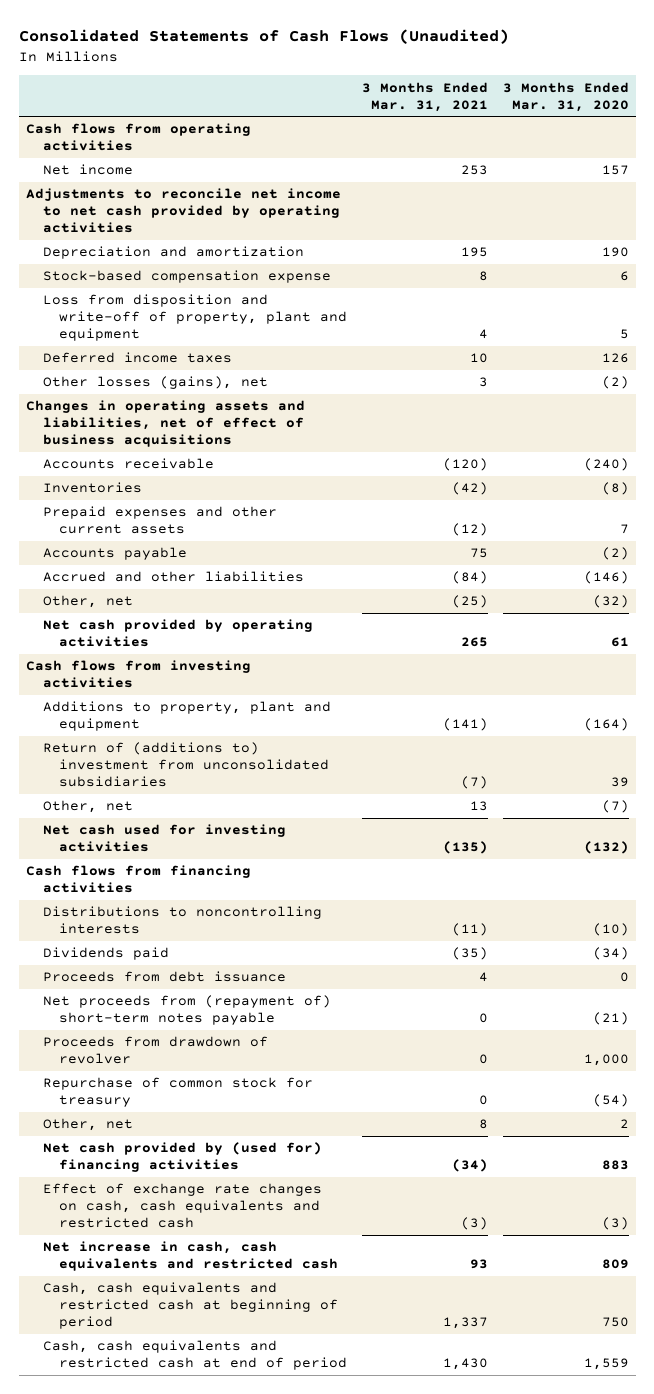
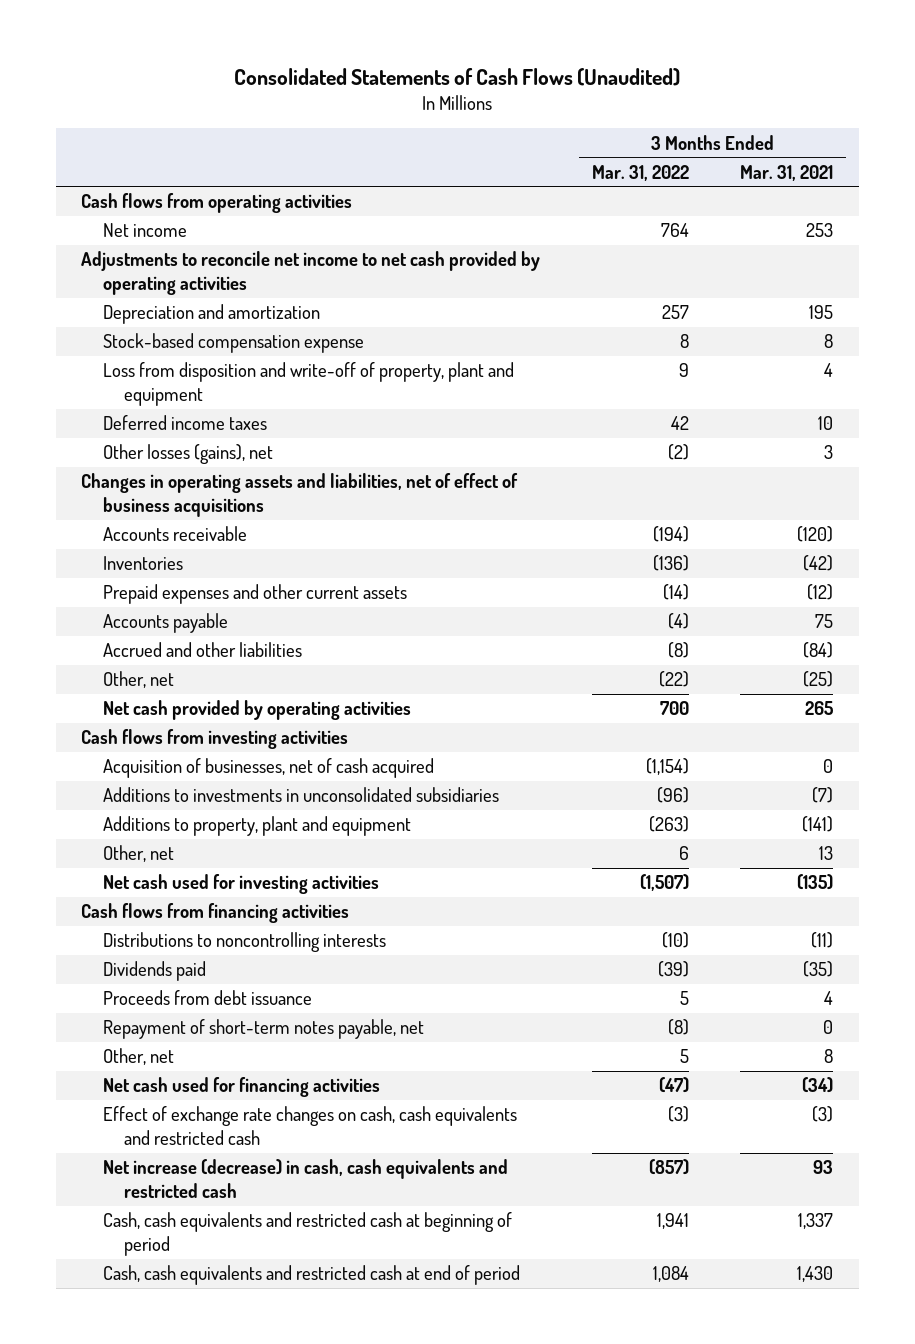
- | 3 Months Ended Mar. 31, 2021 | 3 Months Ended Mar. 31, 2020
+ | 3 Months Ended Mar. 31, 2022 | 3 Months Ended Mar. 31, 2021
+ Acquisition of businesses, net of cash acquired | (1,154) | 0
+ Additions to investments in unconsolidated subsidiaries | (96) | (7)
- Return of (additions to) investment from unconsolidated subsidiaries | (7) | 39
- Net proceeds from (repayment of) short-term notes payable | 0 | (21)
- Proceeds from drawdown of revolver | 0 | 1,000
- Repurchase of common stock for treasury | 0 | (54)
+ Repayment of short-term notes payable, net | (8) | 0
- Net cash provided by (used for) financing activities | (34) | 883
+ Net cash used for financing activities | (47) | (34)
- Net increase in cash, cash equivalents and restricted cash | 93 | 809
+ Net increase (decrease) in cash, cash equivalents and restricted cash | (857) | 93

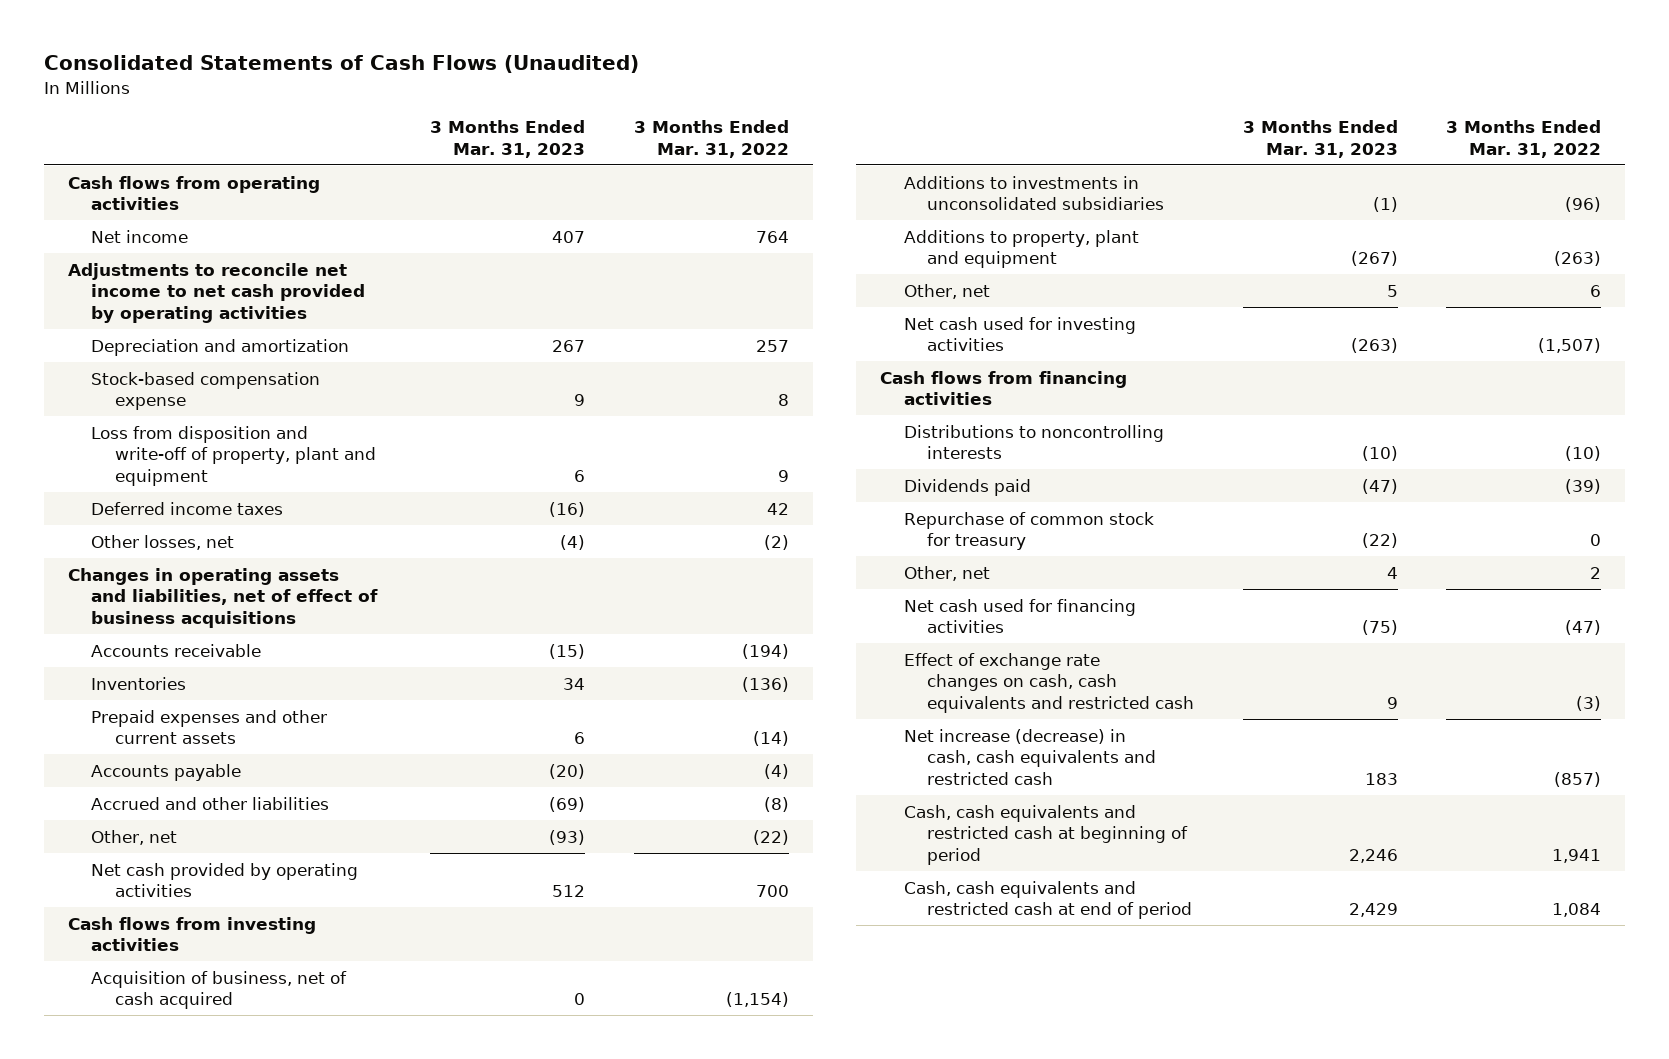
- | 3 Months Ended Mar. 31, 2022 | 3 Months Ended Mar. 31, 2021
+ | 3 Months Ended Mar. 31, 2023 | 3 Months Ended Mar. 31, 2022
- Other losses (gains), net | (2) | 3
+ Other losses, net | (4) | (2)
- Acquisition of businesses, net of cash acquired | (1,154) | 0
+ Acquisition of business, net of cash acquired | 0 | (1,154)
- Proceeds from debt issuance | 5 | 4
- Repayment of short-term notes payable, net | (8) | 0
- Other, net | 5 | 8
+ Repurchase of common stock for treasury | (22) | 0
+ Other, net | 4 | 2

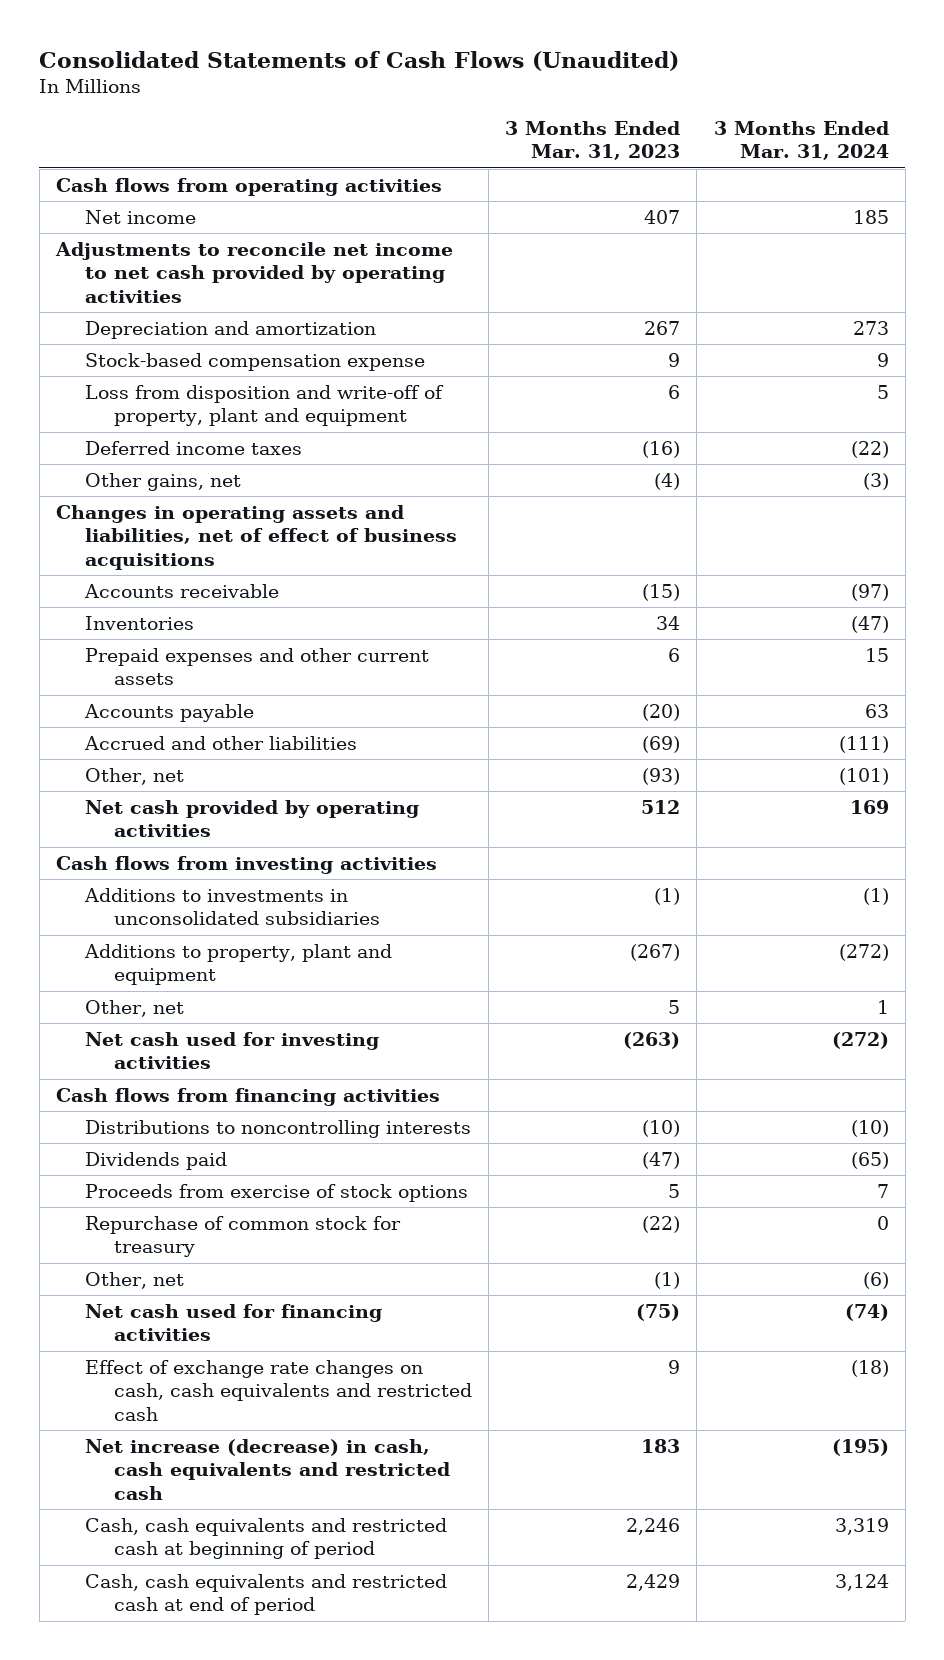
- | 3 Months Ended Mar. 31, 2023 | 3 Months Ended Mar. 31, 2022
+ | 3 Months Ended Mar. 31, 2023 | 3 Months Ended Mar. 31, 2024
- Other losses, net | (4) | (2)
+ Other gains, net | (4) | (3)
- Acquisition of business, net of cash acquired | 0 | (1,154)
+ Proceeds from exercise of stock options | 5 | 7
- Other, net | 4 | 2
+ Other, net | (1) | (6)

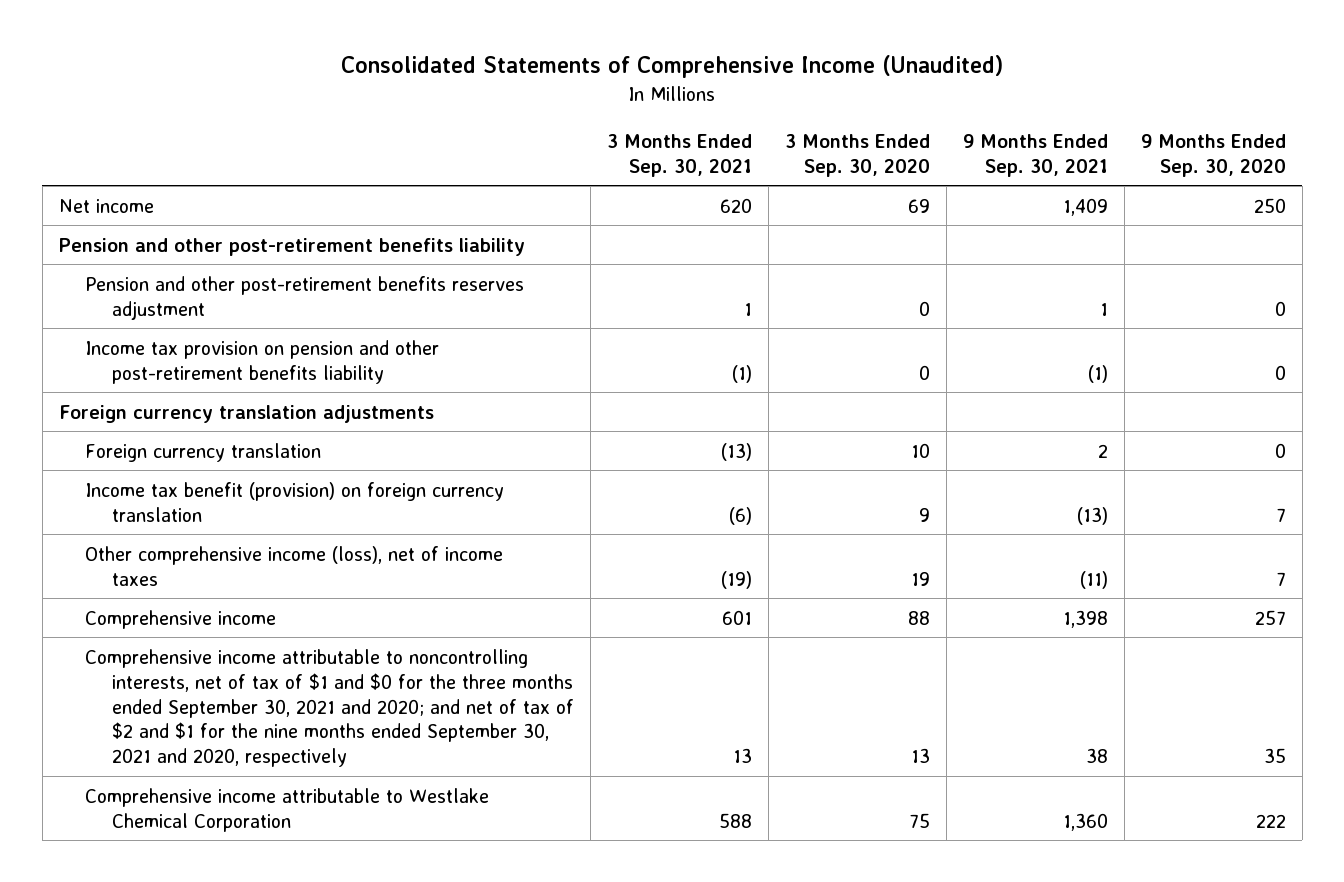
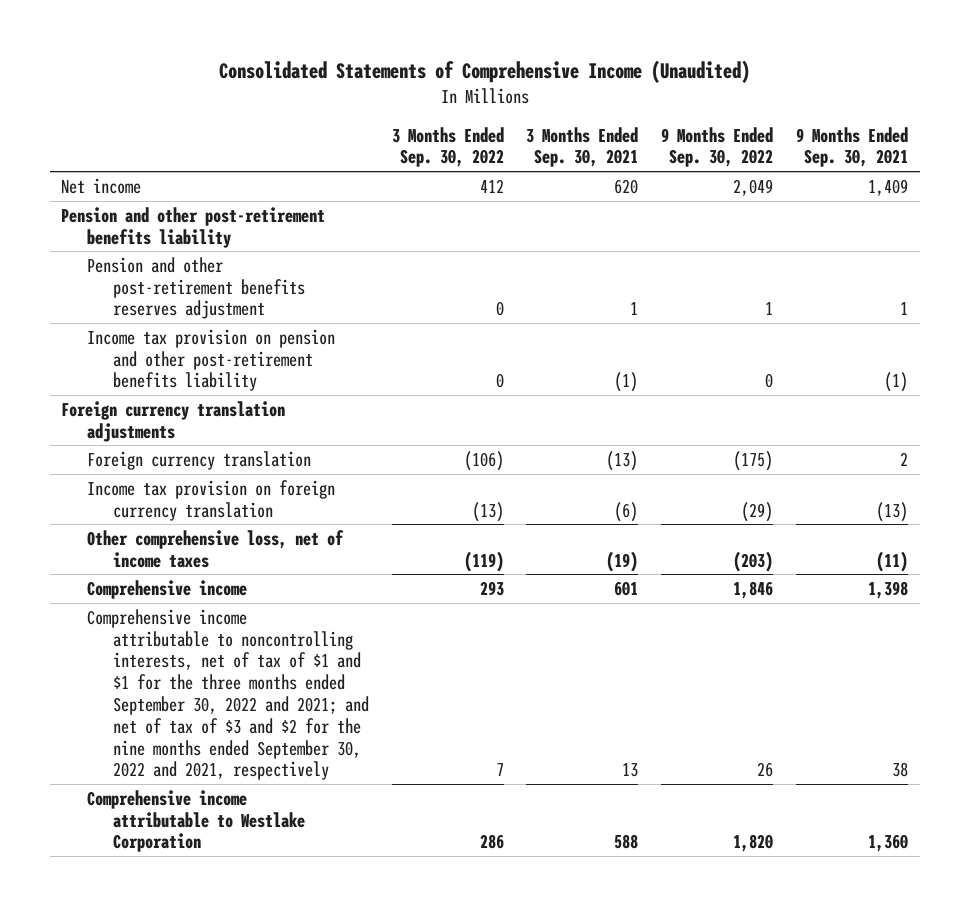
- | 3 Months Ended Sep. 30, 2021 | 3 Months Ended Sep. 30, 2020 | 9 Months Ended Sep. 30, 2021 | 9 Months Ended Sep. 30, 2020
+ | 3 Months Ended Sep. 30, 2022 | 3 Months Ended Sep. 30, 2021 | 9 Months Ended Sep. 30, 2022 | 9 Months Ended Sep. 30, 2021
- Income tax benefit (provision) on foreign currency translation | (6) | 9 | (13) | 7
- Other comprehensive income (loss), net of income taxes | (19) | 19 | (11) | 7
+ Income tax provision on foreign currency translation | (13) | (6) | (29) | (13)
+ Other comprehensive loss, net of income taxes | (119) | (19) | (203) | (11)
- Comprehensive income attributable to noncontrolling interests, net of tax of $1 and $0 for the three months ended September 30, 2021 and 2020; and net of tax of $2 and $1 for the nine months ended September 30, 2021 and 2020, respectively | 13 | 13 | 38 | 35
- Comprehensive income attributable to Westlake Chemical Corporation | 588 | 75 | 1,360 | 222
+ Comprehensive income attributable to noncontrolling interests, net of tax of $1 and $1 for the three months ended September 30, 2022 and 2021; and net of tax of $3 and $2 for the nine months ended September 30, 2022 and 2021, respectively | 7 | 13 | 26 | 38
+ Comprehensive income attributable to Westlake Corporation | 286 | 588 | 1,820 | 1,360

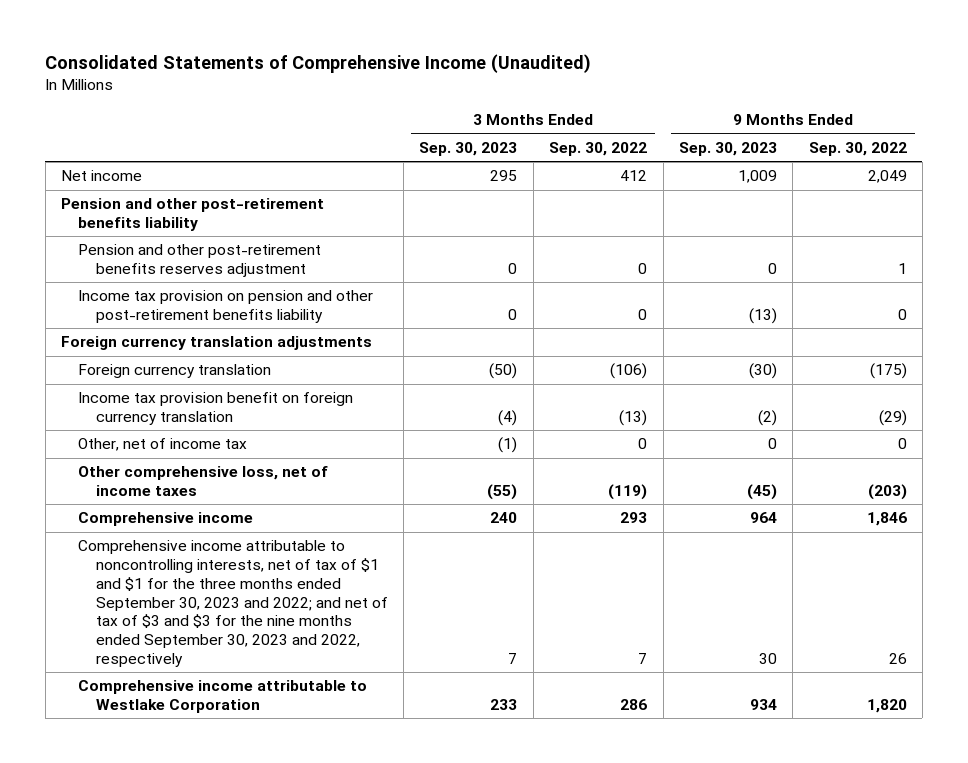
- | 3 Months Ended Sep. 30, 2022 | 3 Months Ended Sep. 30, 2021 | 9 Months Ended Sep. 30, 2022 | 9 Months Ended Sep. 30, 2021
+ | 3 Months Ended Sep. 30, 2023 | 3 Months Ended Sep. 30, 2022 | 9 Months Ended Sep. 30, 2023 | 9 Months Ended Sep. 30, 2022
- Income tax provision on foreign currency translation | (13) | (6) | (29) | (13)
+ Income tax provision benefit on foreign currency translation | (4) | (13) | (2) | (29)
+ Other, net of income tax | (1) | 0 | 0 | 0
- Comprehensive income attributable to noncontrolling interests, net of tax of $1 and $1 for the three months ended September 30, 2022 and 2021; and net of tax of $3 and $2 for the nine months ended September 30, 2022 and 2021, respectively | 7 | 13 | 26 | 38
+ Comprehensive income attributable to noncontrolling interests, net of tax of $1 and $1 for the three months ended September 30, 2023 and 2022; and net of tax of $3 and $3 for the nine months ended September 30, 2023 and 2022, respectively | 7 | 7 | 30 | 26

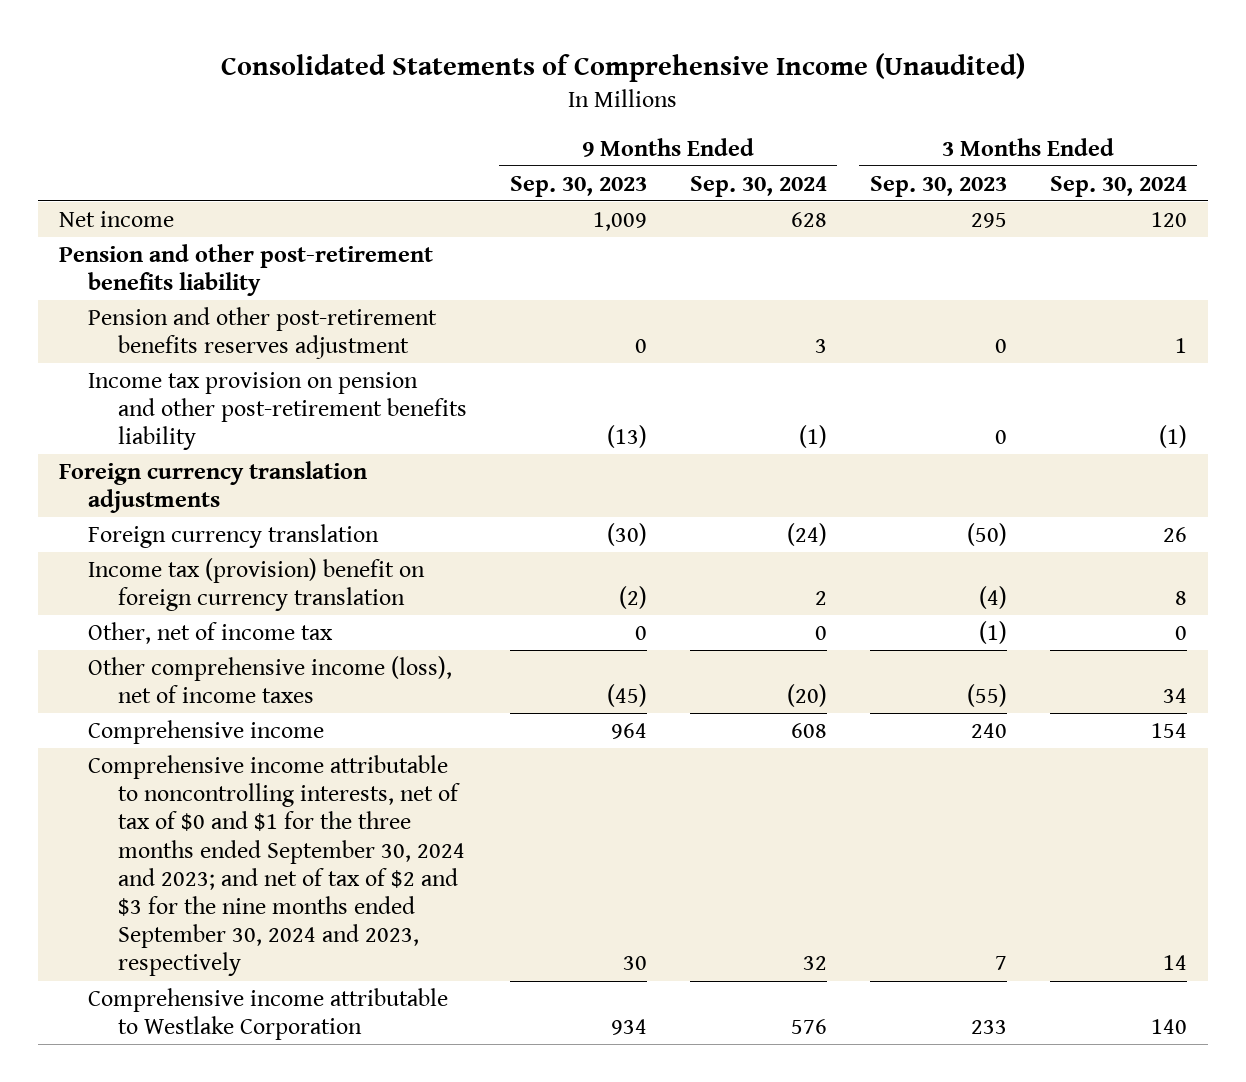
- | 3 Months Ended Sep. 30, 2023 | 3 Months Ended Sep. 30, 2022 | 9 Months Ended Sep. 30, 2023 | 9 Months Ended Sep. 30, 2022
+ | 9 Months Ended Sep. 30, 2023 | 9 Months Ended Sep. 30, 2024 | 3 Months Ended Sep. 30, 2023 | 3 Months Ended Sep. 30, 2024
- Income tax provision benefit on foreign currency translation | (4) | (13) | (2) | (29)
+ Income tax (provision) benefit on foreign currency translation | (2) | 2 | (4) | 8
- Other comprehensive loss, net of income taxes | (55) | (119) | (45) | (203)
+ Other comprehensive income (loss), net of income taxes | (45) | (20) | (55) | 34
- Comprehensive income attributable to noncontrolling interests, net of tax of $1 and $1 for the three months ended September 30, 2023 and 2022; and net of tax of $3 and $3 for the nine months ended September 30, 2023 and 2022, respectively | 7 | 7 | 30 | 26
+ Comprehensive income attributable to noncontrolling interests, net of tax of $0 and $1 for the three months ended September 30, 2024 and 2023; and net of tax of $2 and $3 for the nine months ended September 30, 2024 and 2023, respectively | 30 | 32 | 7 | 14

